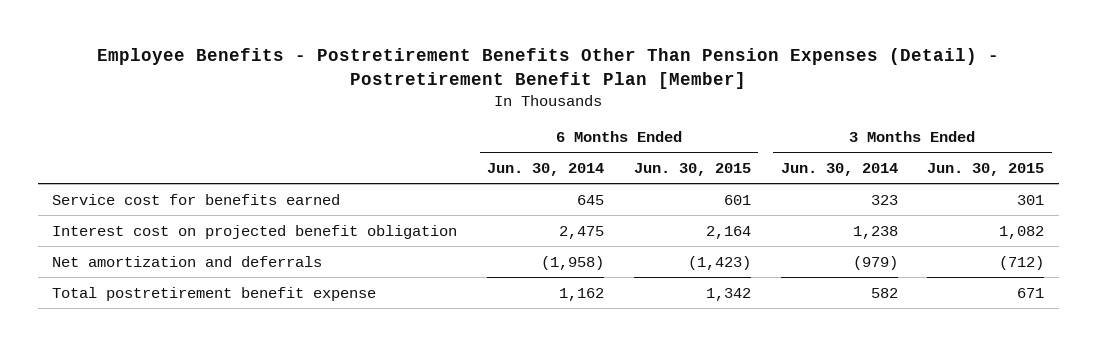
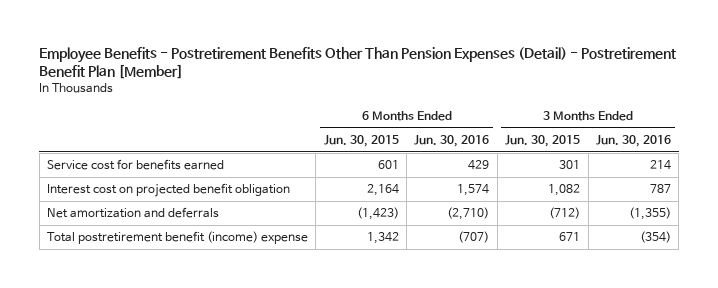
- | 6 Months Ended Jun. 30, 2014 | 6 Months Ended Jun. 30, 2015 | 3 Months Ended Jun. 30, 2014 | 3 Months Ended Jun. 30, 2015
+ | 6 Months Ended Jun. 30, 2015 | 6 Months Ended Jun. 30, 2016 | 3 Months Ended Jun. 30, 2015 | 3 Months Ended Jun. 30, 2016
- Total postretirement benefit expense | 1,162 | 1,342 | 582 | 671
+ Total postretirement benefit (income) expense | 1,342 | (707) | 671 | (354)

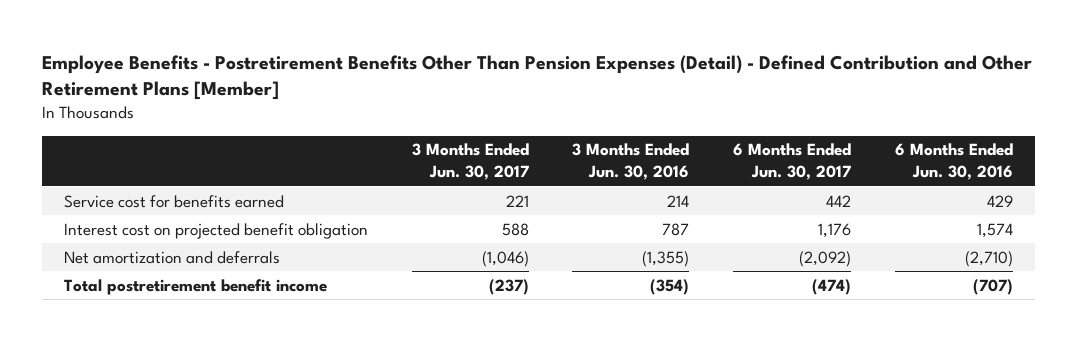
- Employee Benefits - Postretirement Benefits Other Than Pension Expenses (Detail) - Postretirement Benefit Plan [Member]
+ Employee Benefits - Postretirement Benefits Other Than Pension Expenses (Detail) - Defined Contribution and Other Retirement Plans [Member]
- | 6 Months Ended Jun. 30, 2015 | 6 Months Ended Jun. 30, 2016 | 3 Months Ended Jun. 30, 2015 | 3 Months Ended Jun. 30, 2016
+ | 3 Months Ended Jun. 30, 2017 | 3 Months Ended Jun. 30, 2016 | 6 Months Ended Jun. 30, 2017 | 6 Months Ended Jun. 30, 2016
- Total postretirement benefit (income) expense | 1,342 | (707) | 671 | (354)
+ Total postretirement benefit income | (237) | (354) | (474) | (707)

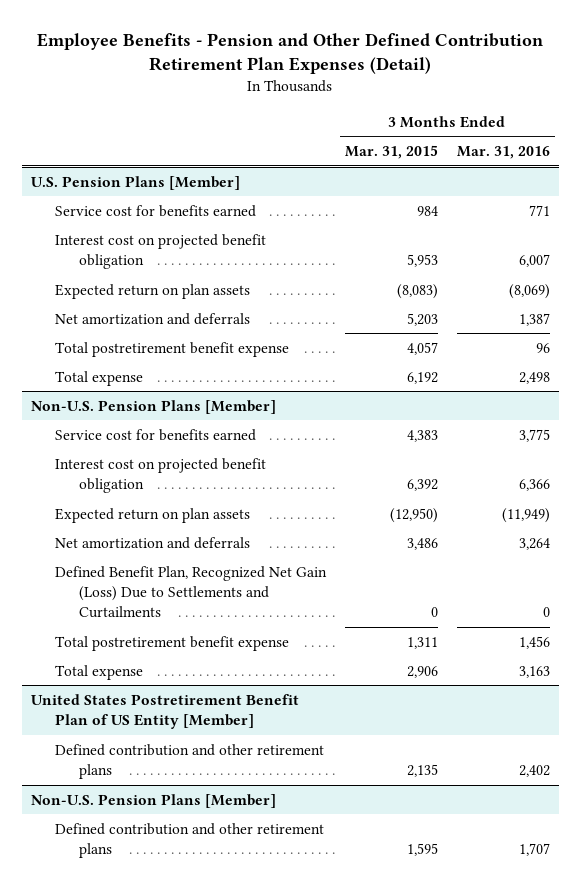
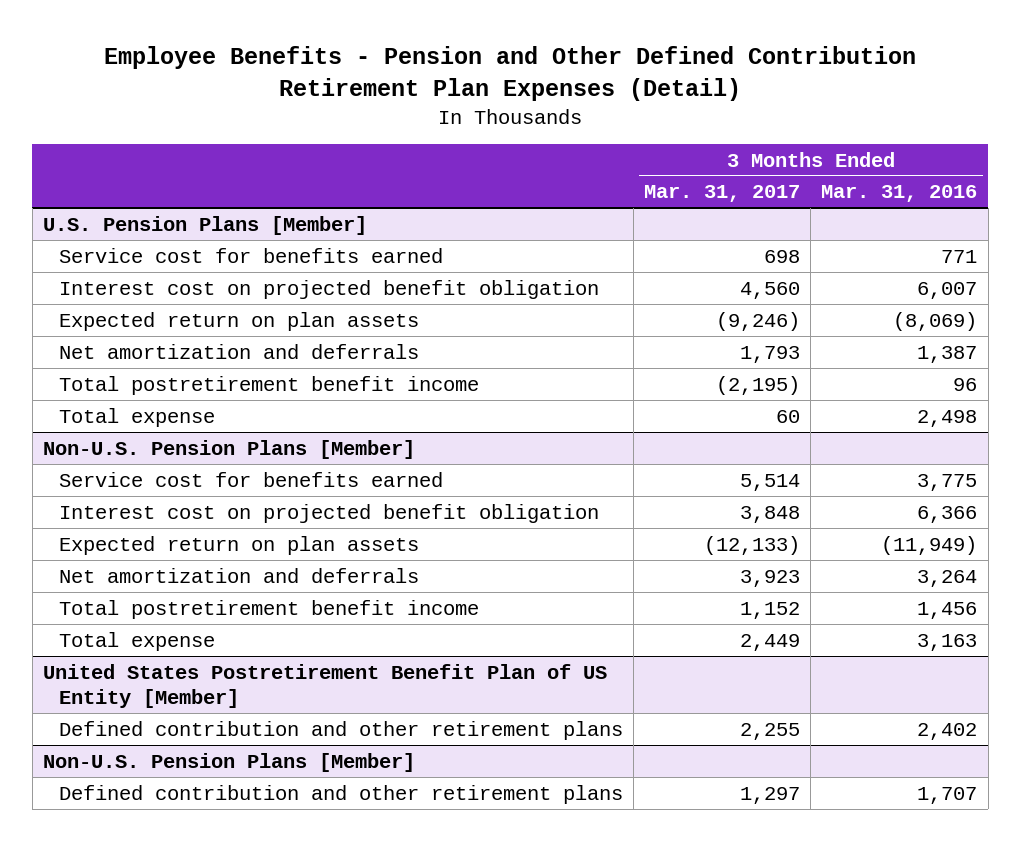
- | 3 Months Ended Mar. 31, 2015 | 3 Months Ended Mar. 31, 2016
+ | 3 Months Ended Mar. 31, 2017 | 3 Months Ended Mar. 31, 2016
@ U.S. Pension Plans [Member]
- Total postretirement benefit expense | 4,057 | 96
+ Total postretirement benefit income | (2,195) | 96
@ Non-U.S. Pension Plans [Member]
- Defined Benefit Plan, Recognized Net Gain (Loss) Due to Settlements and Curtailments | 0 | 0
- Total postretirement benefit expense | 1,311 | 1,456
+ Total postretirement benefit income | 1,152 | 1,456

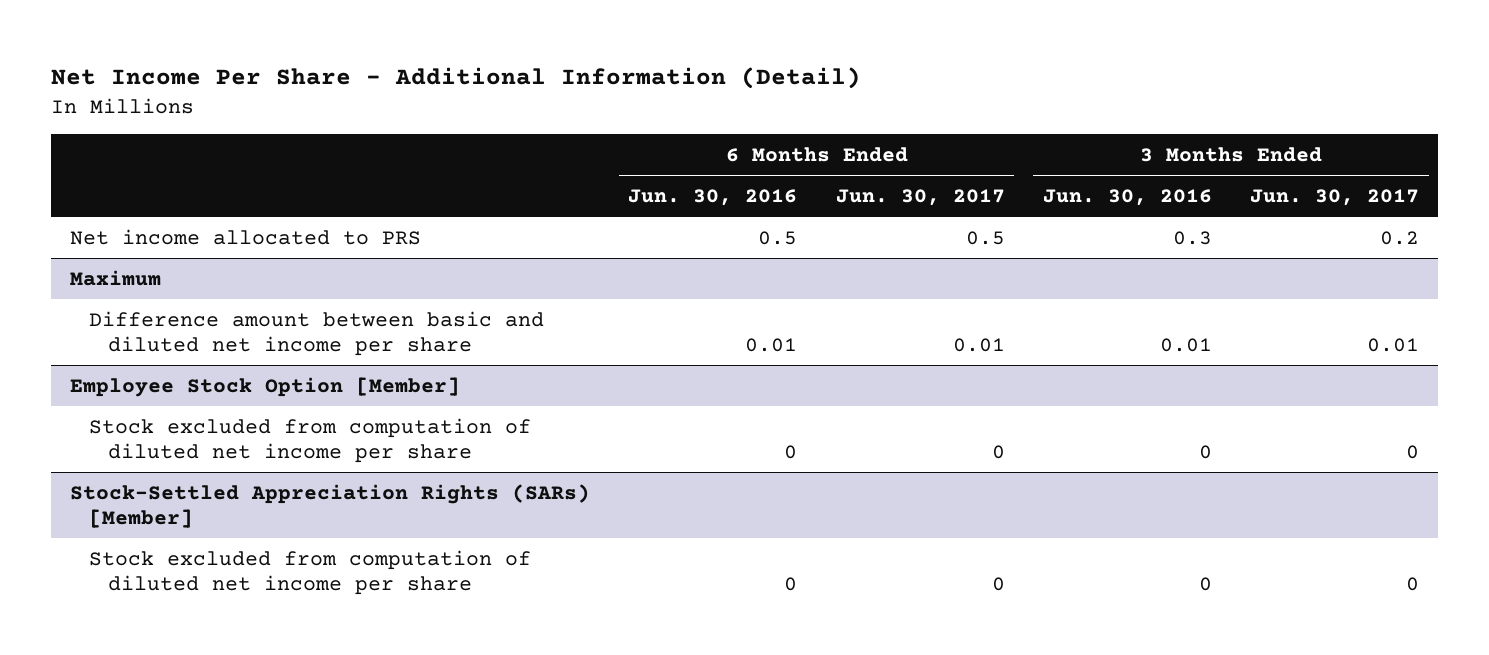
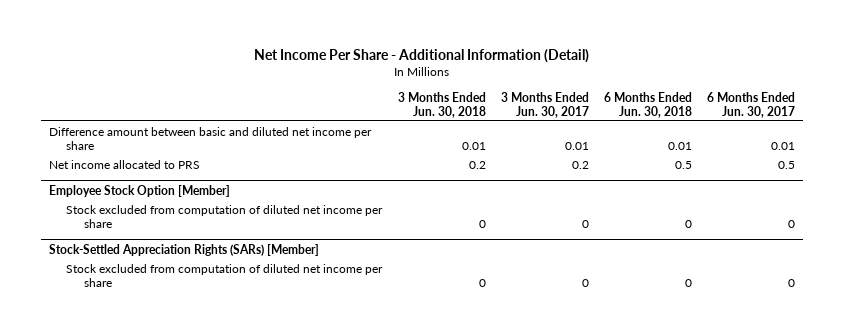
- | 6 Months Ended Jun. 30, 2016 | 6 Months Ended Jun. 30, 2017 | 3 Months Ended Jun. 30, 2016 | 3 Months Ended Jun. 30, 2017
+ | 3 Months Ended Jun. 30, 2018 | 3 Months Ended Jun. 30, 2017 | 6 Months Ended Jun. 30, 2018 | 6 Months Ended Jun. 30, 2017
- Maximum
moved down: Net income allocated to PRS | 0.2 | 0.2 | 0.5 | 0.5

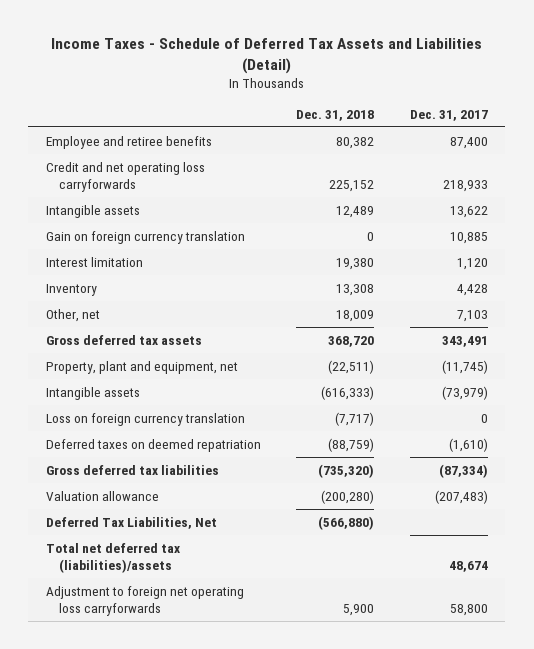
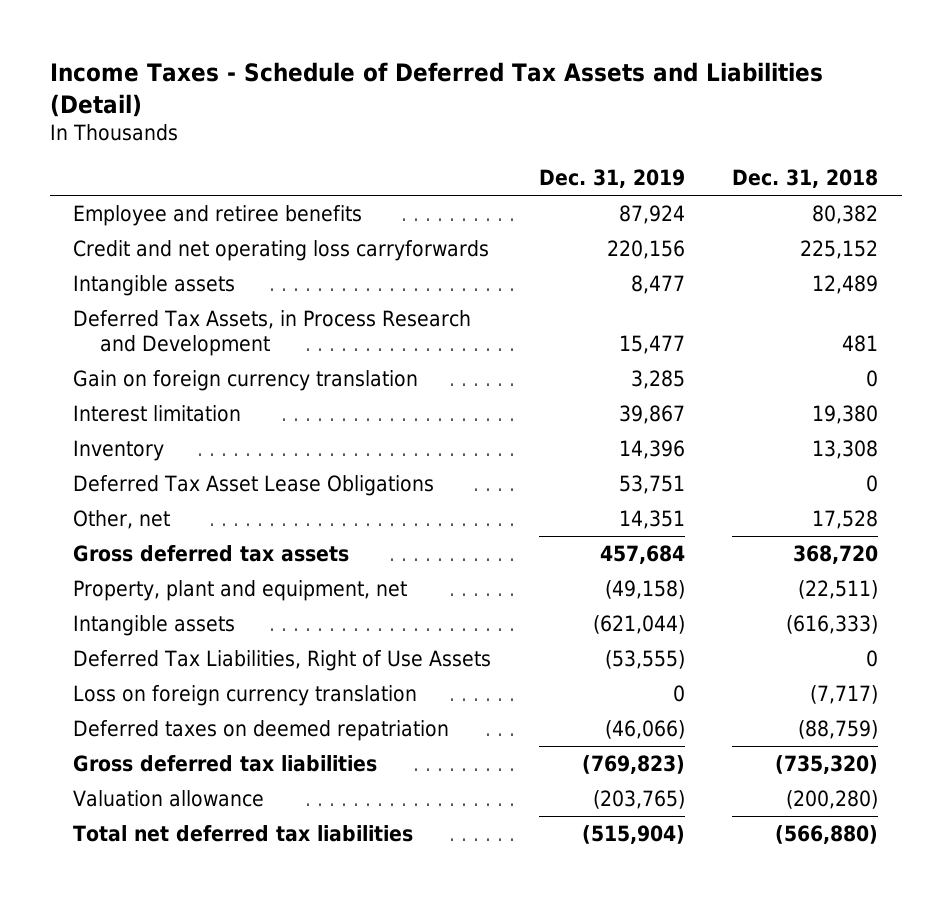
- | Dec. 31, 2018 | Dec. 31, 2017
+ | Dec. 31, 2019 | Dec. 31, 2018
+ Deferred Tax Assets, in Process Research and Development | 15,477 | 481
- Other, net | 18,009 | 7,103
+ Deferred Tax Asset Lease Obligations | 53,751 | 0
+ Other, net | 14,351 | 17,528
+ Deferred Tax Liabilities, Right of Use Assets | (53,555) | 0
- Deferred Tax Liabilities, Net | (566,880) |
- Total net deferred tax (liabilities)/assets | | 48,674
- Adjustment to foreign net operating loss carryforwards | 5,900 | 58,800
+ Total net deferred tax liabilities | (515,904) | (566,880)

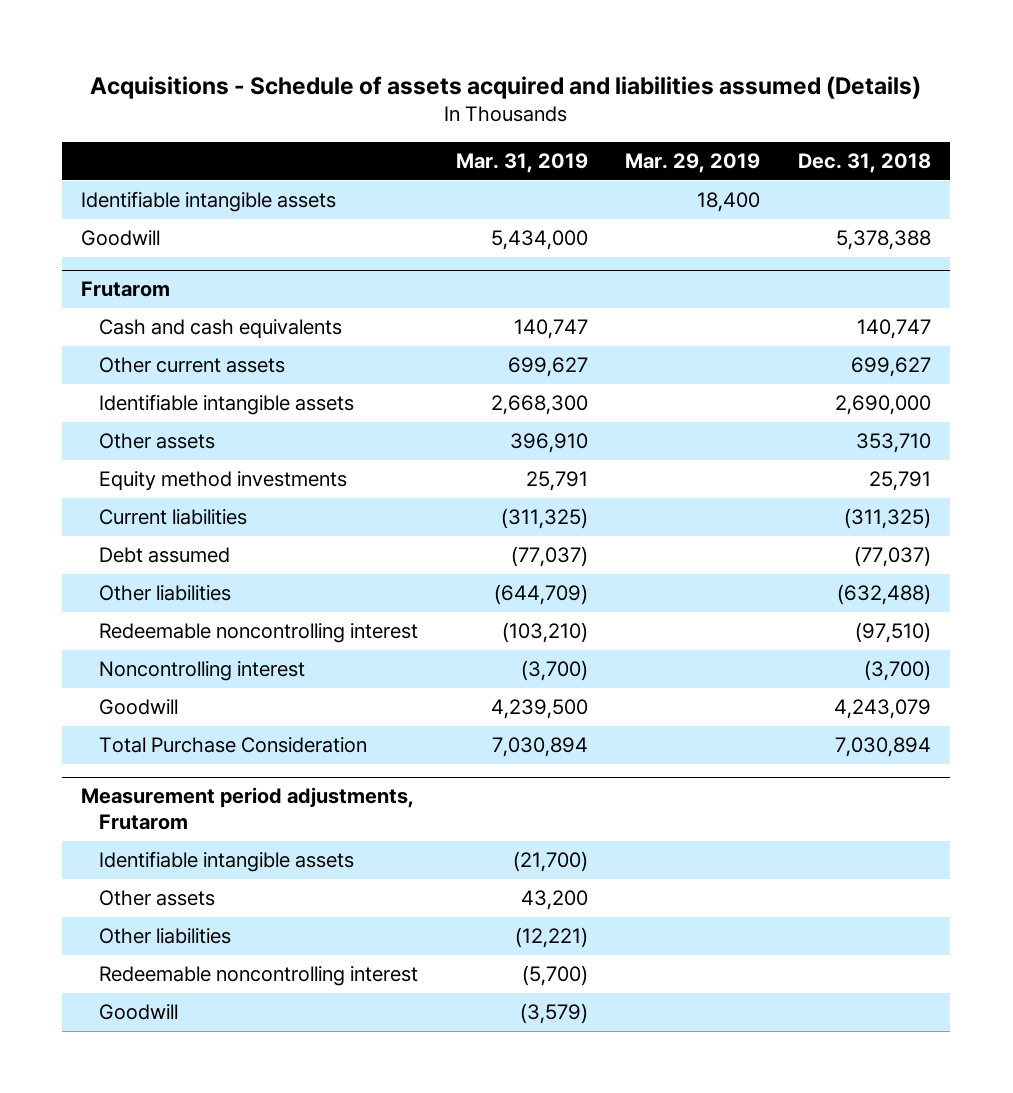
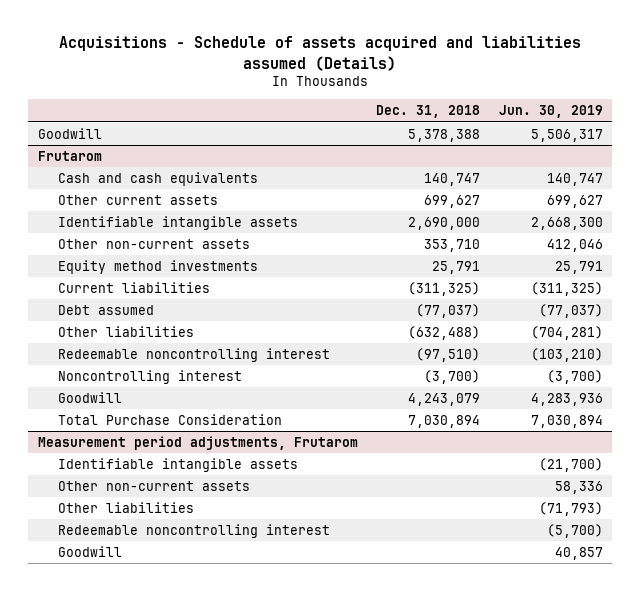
- | Mar. 31, 2019 | Mar. 29, 2019 | Dec. 31, 2018
+ | Dec. 31, 2018 | Jun. 30, 2019
- Identifiable intangible assets | | 18,400 |
@ Frutarom
- Other assets | 396,910 | | 353,710
+ Other non-current assets | 353,710 | 412,046
@ Measurement period adjustments, Frutarom
- Other assets | 43,200 | |
+ Other non-current assets | | 58,336

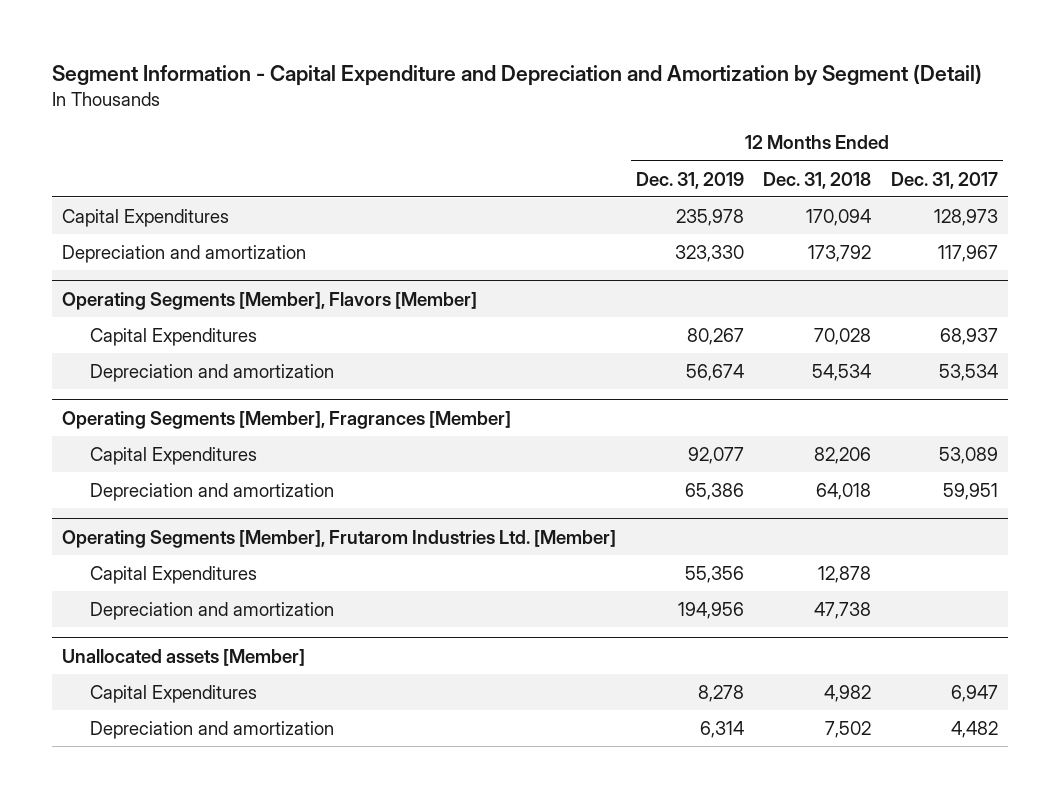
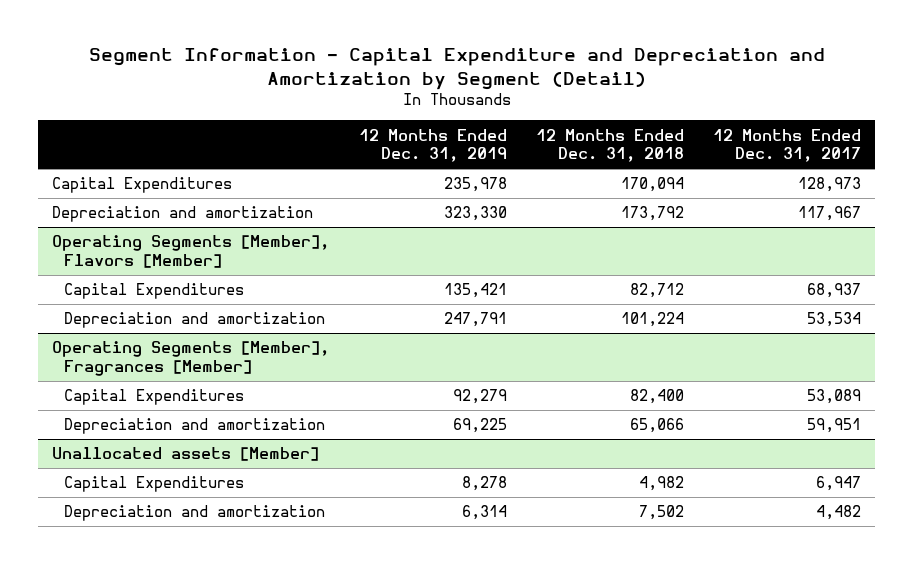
@ Operating Segments [Member], Flavors [Member]
- Capital Expenditures | 80,267 | 70,028 | 68,937
- Depreciation and amortization | 56,674 | 54,534 | 53,534
+ Capital Expenditures | 135,421 | 82,712 | 68,937
+ Depreciation and amortization | 247,791 | 101,224 | 53,534
@ Operating Segments [Member], Fragrances [Member]
- Capital Expenditures | 92,077 | 82,206 | 53,089
- Depreciation and amortization | 65,386 | 64,018 | 59,951
- Operating Segments [Member], Frutarom Industries Ltd. [Member]
- Capital Expenditures | 55,356 | 12,878 |
- Depreciation and amortization | 194,956 | 47,738 |
@ Operating Segments [Member], Fragrances [Member]
+ Capital Expenditures | 92,279 | 82,400 | 53,089
+ Depreciation and amortization | 69,225 | 65,066 | 59,951

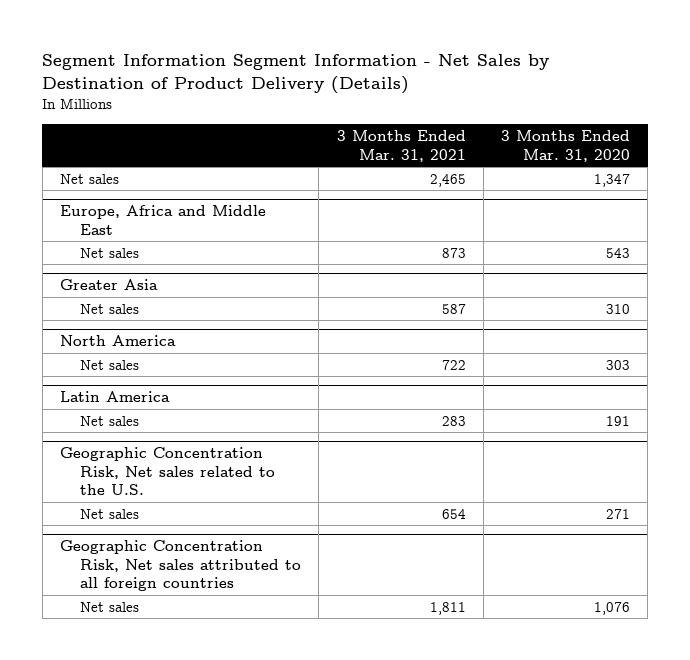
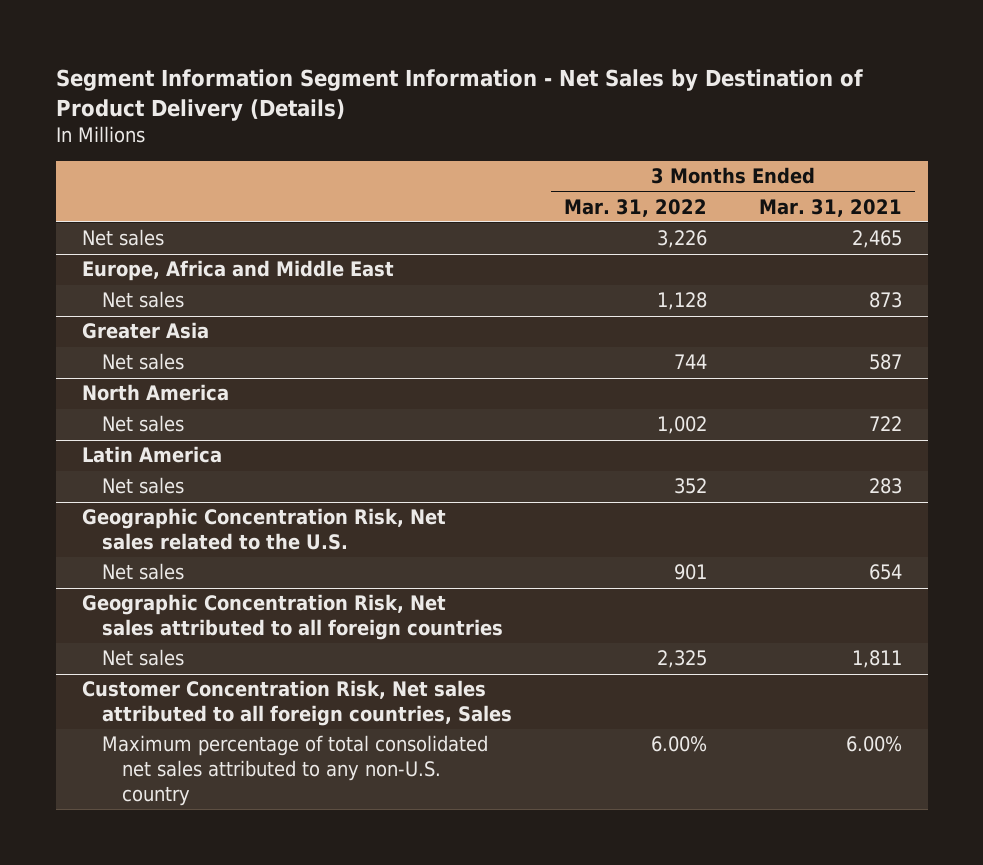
- | 3 Months Ended Mar. 31, 2021 | 3 Months Ended Mar. 31, 2020
+ | 3 Months Ended Mar. 31, 2022 | 3 Months Ended Mar. 31, 2021
+ Customer Concentration Risk, Net sales attributed to all foreign countries, Sales
+ Maximum percentage of total consolidated net sales attributed to any non-U.S. country | 6.00% | 6.00%

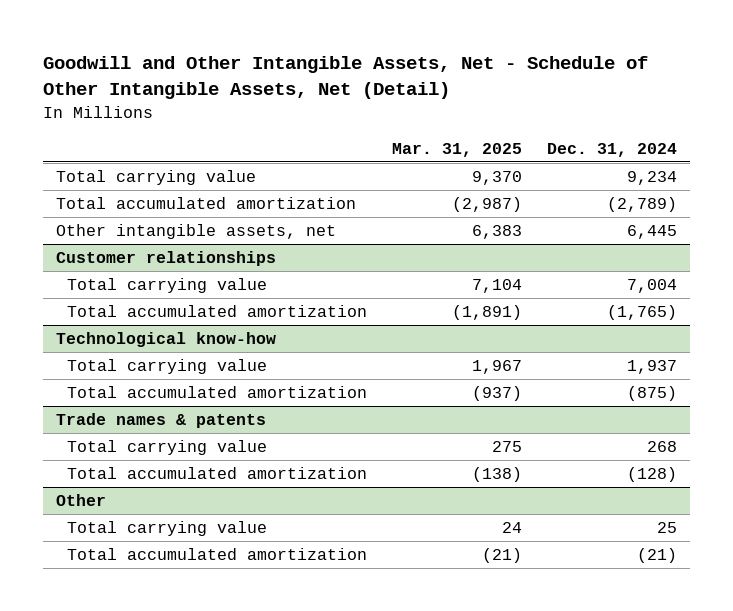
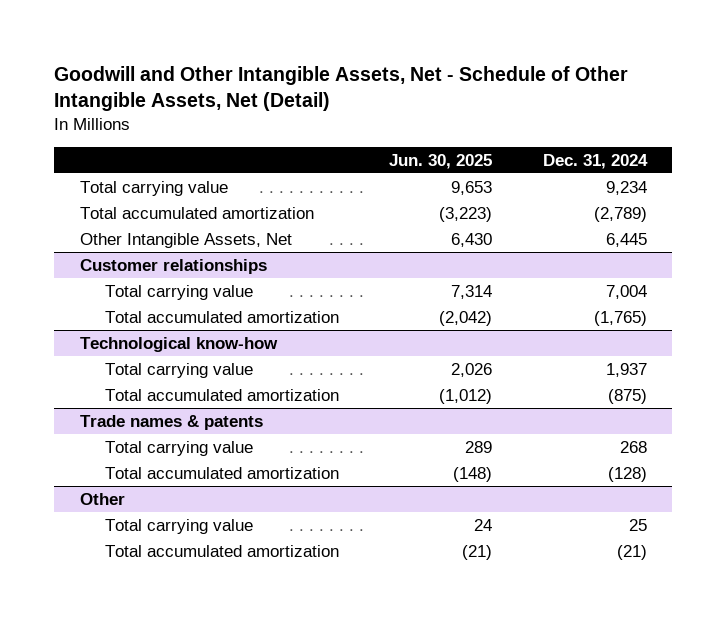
- | Mar. 31, 2025 | Dec. 31, 2024
+ | Jun. 30, 2025 | Dec. 31, 2024
- Other intangible assets, net | 6,383 | 6,445
+ Other Intangible Assets, Net | 6,430 | 6,445

